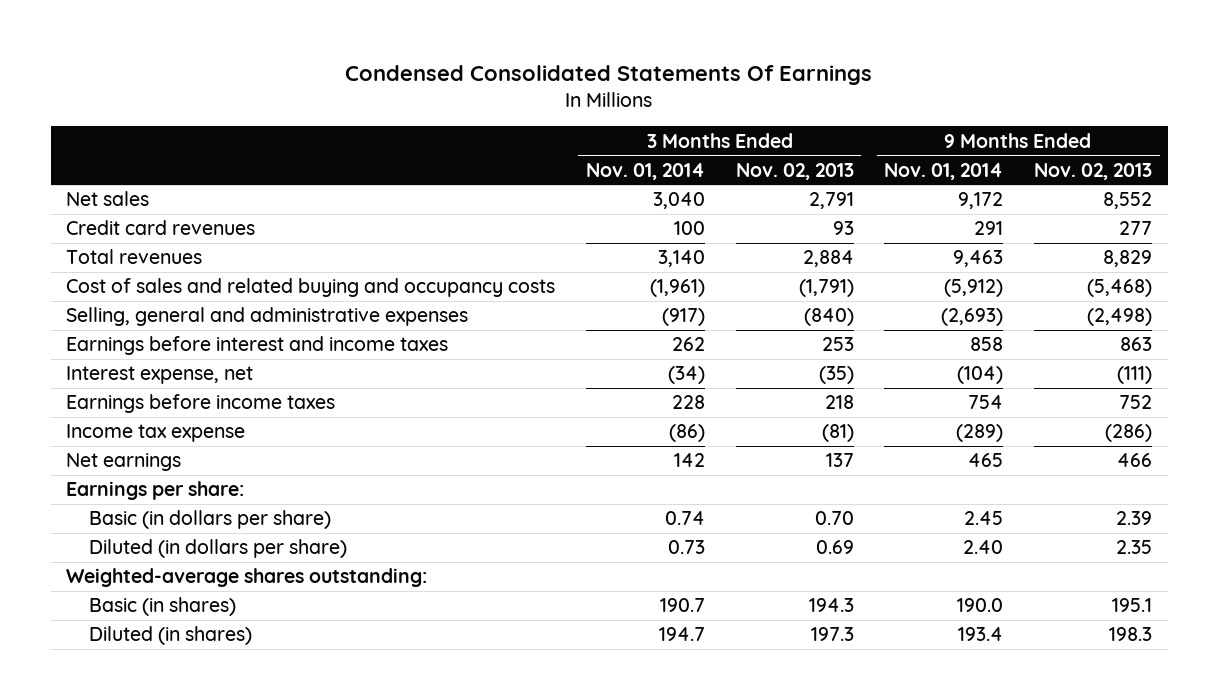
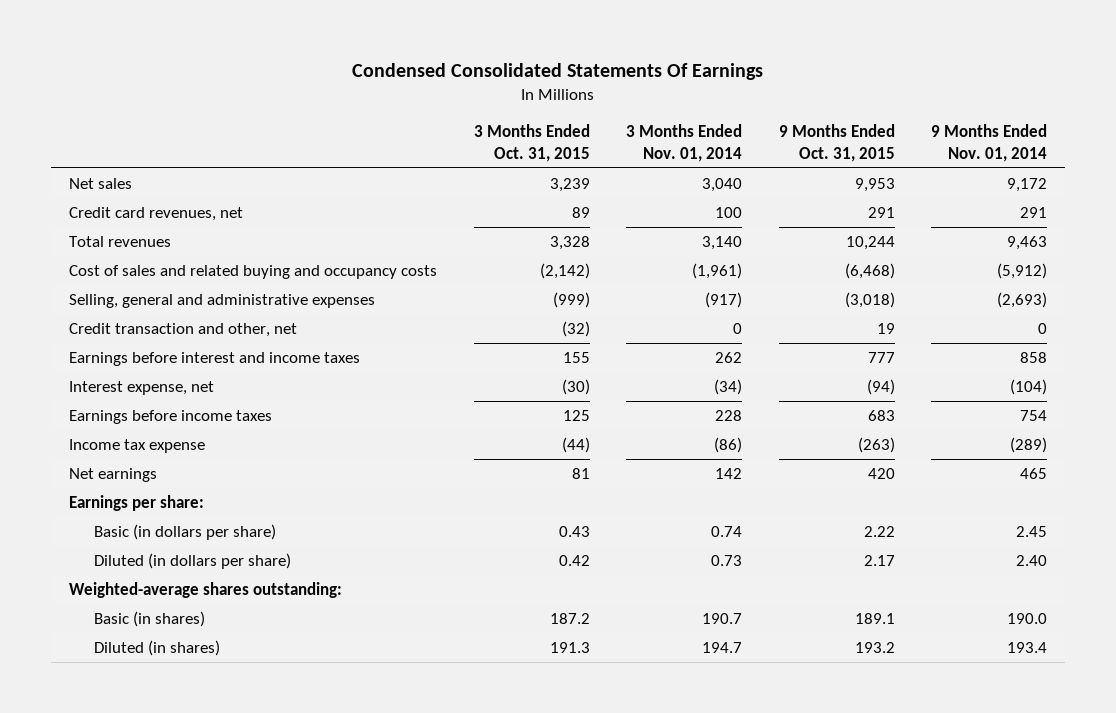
- | 3 Months Ended Nov. 01, 2014 | 3 Months Ended Nov. 02, 2013 | 9 Months Ended Nov. 01, 2014 | 9 Months Ended Nov. 02, 2013
+ | 3 Months Ended Oct. 31, 2015 | 3 Months Ended Nov. 01, 2014 | 9 Months Ended Oct. 31, 2015 | 9 Months Ended Nov. 01, 2014
- Credit card revenues | 100 | 93 | 291 | 277
+ Credit card revenues, net | 89 | 100 | 291 | 291
+ Credit transaction and other, net | (32) | 0 | 19 | 0

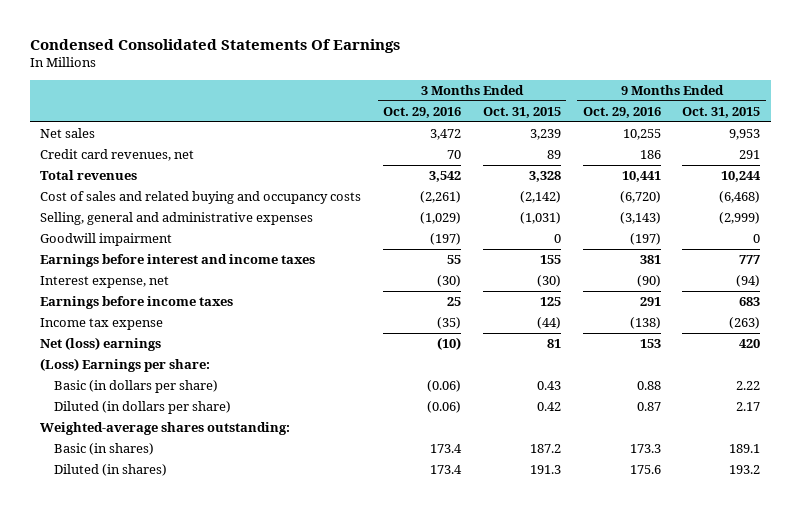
- | 3 Months Ended Oct. 31, 2015 | 3 Months Ended Nov. 01, 2014 | 9 Months Ended Oct. 31, 2015 | 9 Months Ended Nov. 01, 2014
+ | 3 Months Ended Oct. 29, 2016 | 3 Months Ended Oct. 31, 2015 | 9 Months Ended Oct. 29, 2016 | 9 Months Ended Oct. 31, 2015
- Selling, general and administrative expenses | (999) | (917) | (3,018) | (2,693)
- Credit transaction and other, net | (32) | 0 | 19 | 0
+ Selling, general and administrative expenses | (1,029) | (1,031) | (3,143) | (2,999)
+ Goodwill impairment | (197) | 0 | (197) | 0
- Net earnings | 81 | 142 | 420 | 465
- Earnings per share:
+ Net (loss) earnings | (10) | 81 | 153 | 420
+ (Loss) Earnings per share:

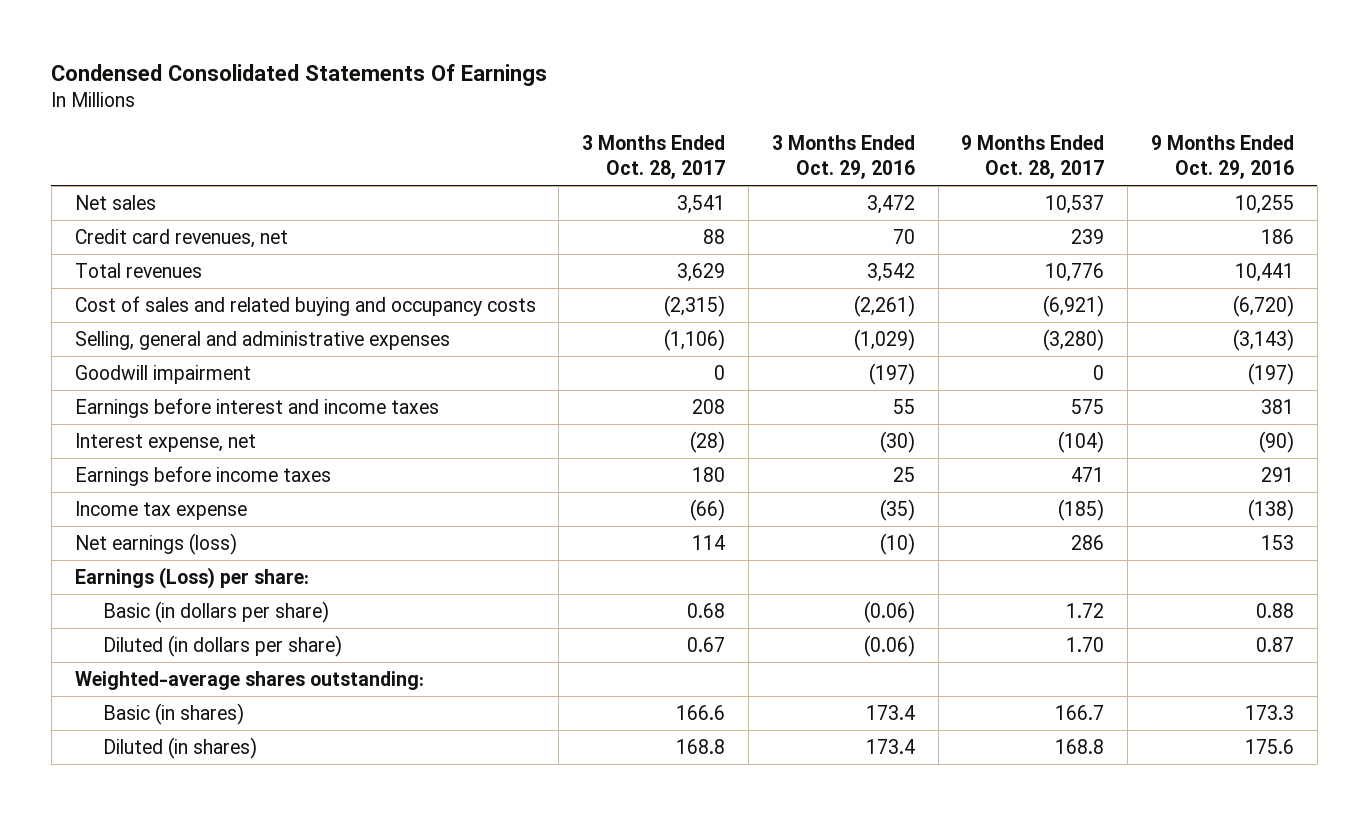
- | 3 Months Ended Oct. 29, 2016 | 3 Months Ended Oct. 31, 2015 | 9 Months Ended Oct. 29, 2016 | 9 Months Ended Oct. 31, 2015
+ | 3 Months Ended Oct. 28, 2017 | 3 Months Ended Oct. 29, 2016 | 9 Months Ended Oct. 28, 2017 | 9 Months Ended Oct. 29, 2016
- Net (loss) earnings | (10) | 81 | 153 | 420
- (Loss) Earnings per share:
+ Net earnings (loss) | 114 | (10) | 286 | 153
+ Earnings (Loss) per share:

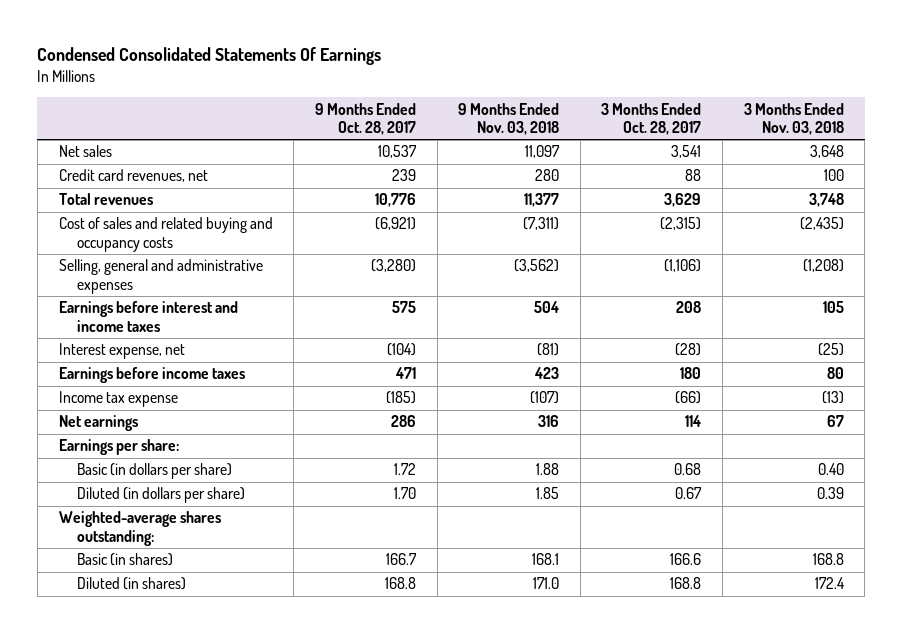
- | 3 Months Ended Oct. 28, 2017 | 3 Months Ended Oct. 29, 2016 | 9 Months Ended Oct. 28, 2017 | 9 Months Ended Oct. 29, 2016
+ | 9 Months Ended Oct. 28, 2017 | 9 Months Ended Nov. 03, 2018 | 3 Months Ended Oct. 28, 2017 | 3 Months Ended Nov. 03, 2018
- Goodwill impairment | 0 | (197) | 0 | (197)
- Net earnings (loss) | 114 | (10) | 286 | 153
- Earnings (Loss) per share:
+ Net earnings | 286 | 316 | 114 | 67
+ Earnings per share:

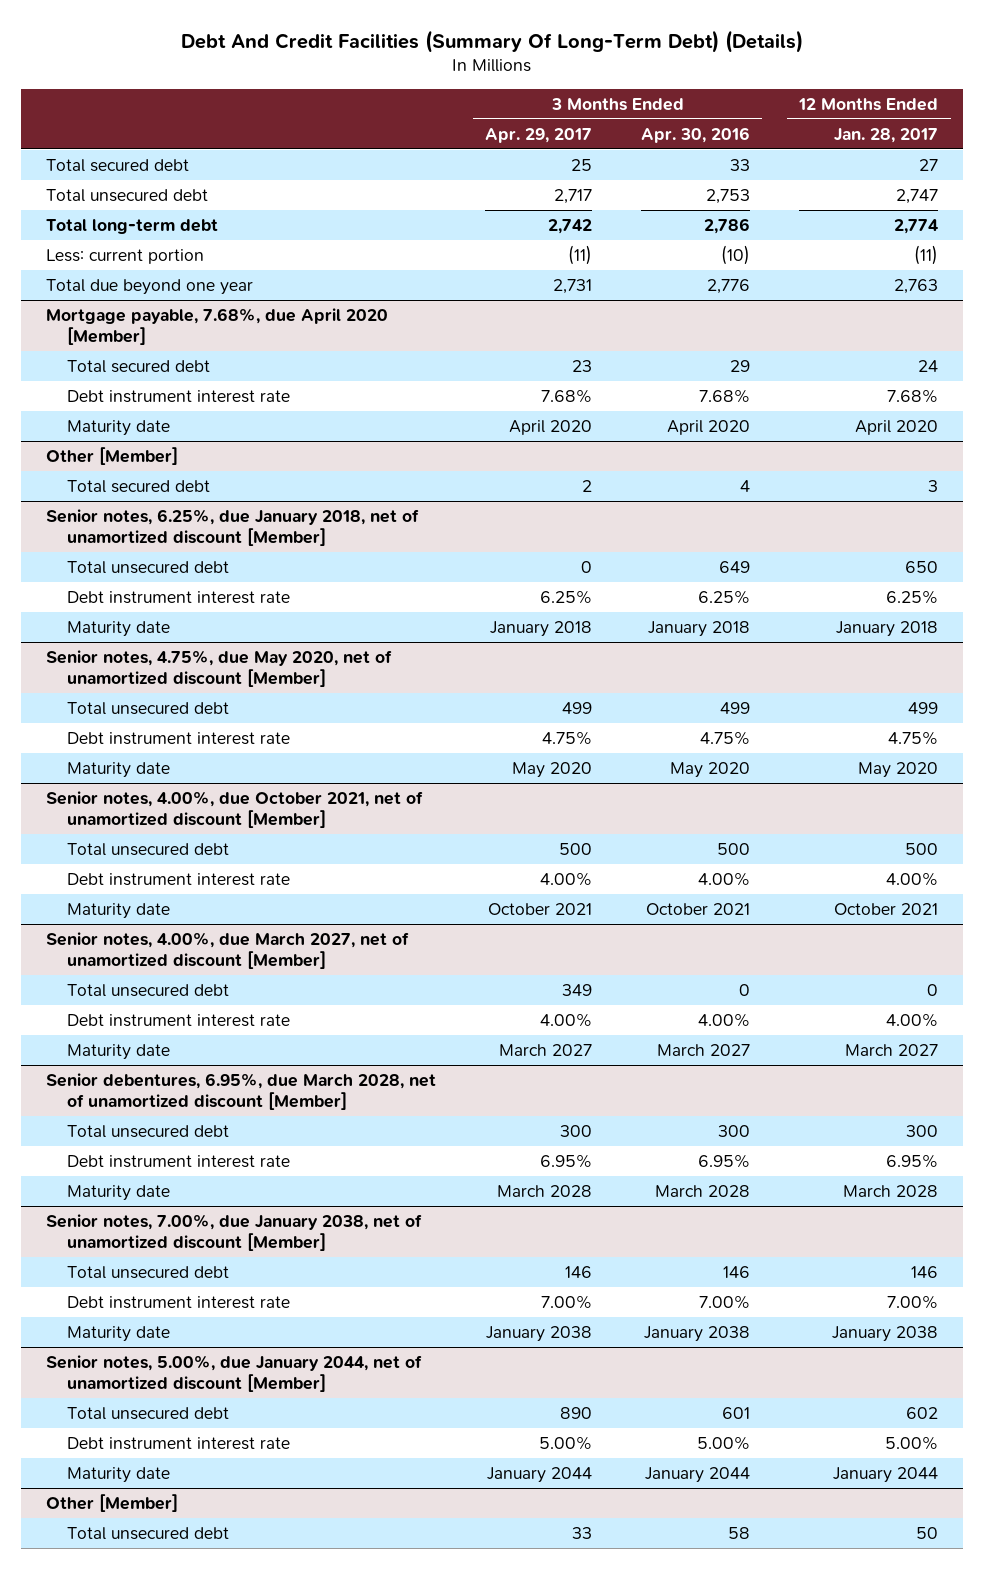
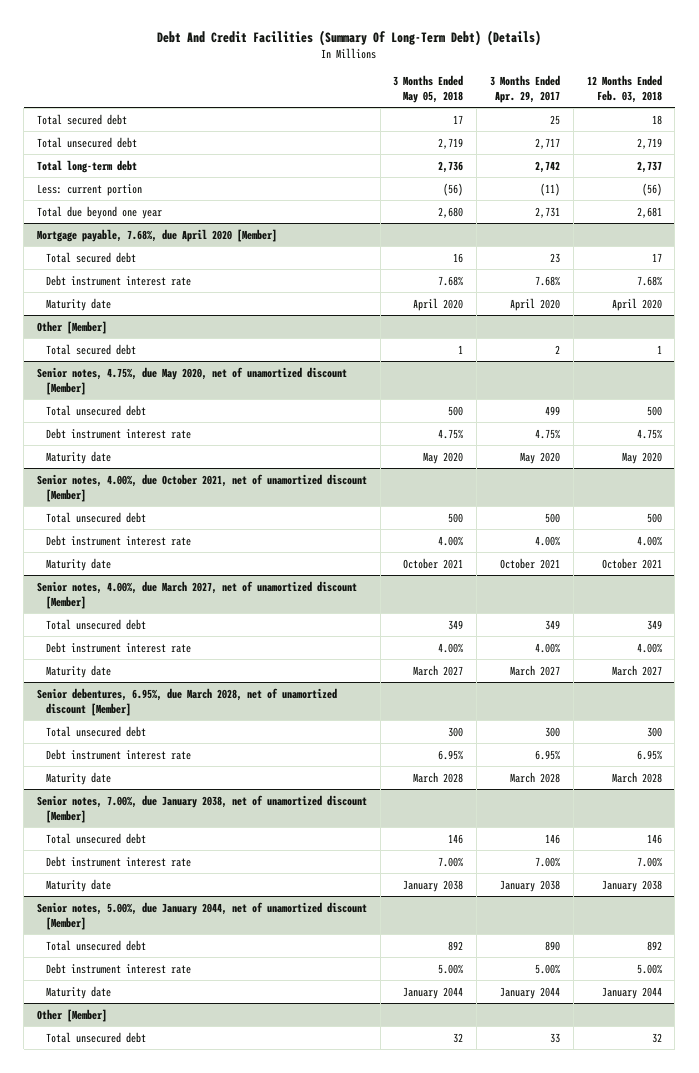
- | 3 Months Ended Apr. 29, 2017 | 3 Months Ended Apr. 30, 2016 | 12 Months Ended Jan. 28, 2017
+ | 3 Months Ended May 05, 2018 | 3 Months Ended Apr. 29, 2017 | 12 Months Ended Feb. 03, 2018
- Senior notes, 6.25%, due January 2018, net of unamortized discount [Member]
- Total unsecured debt | 0 | 649 | 650
- Debt instrument interest rate | 6.25% | 6.25% | 6.25%
- Maturity date | January 2018 | January 2018 | January 2018

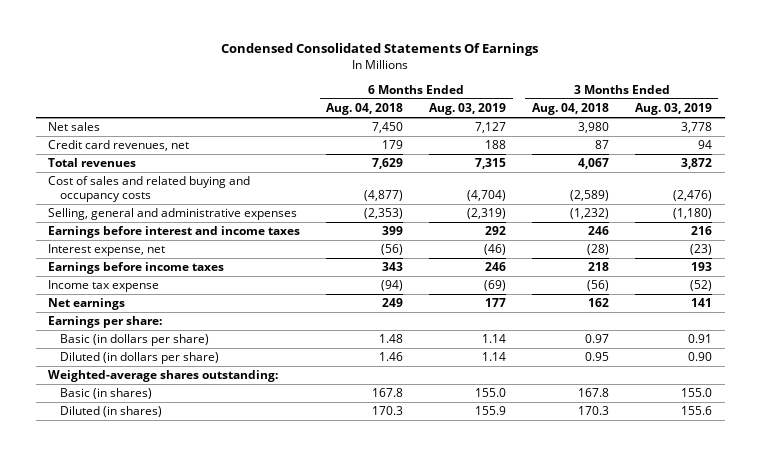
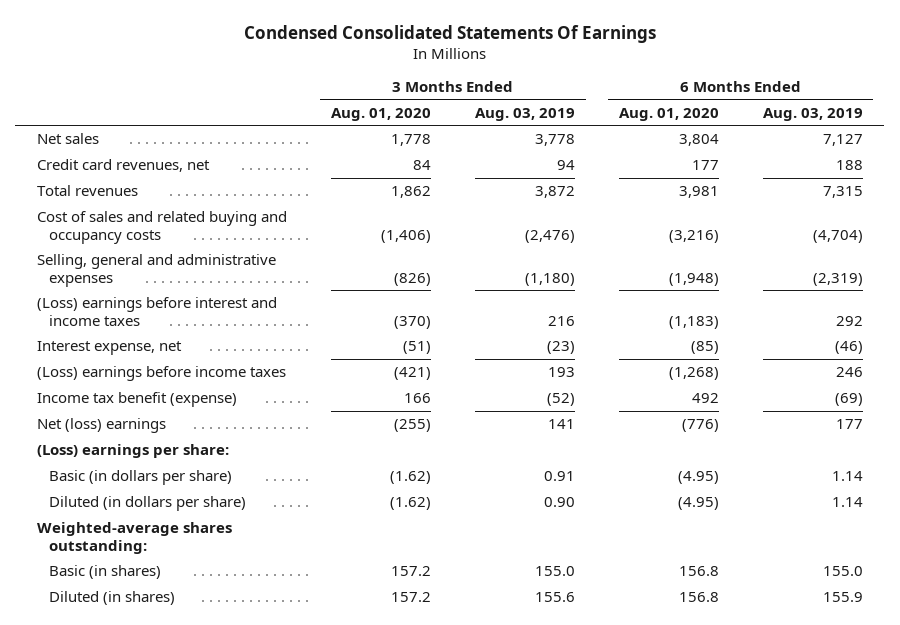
- | 6 Months Ended Aug. 04, 2018 | 6 Months Ended Aug. 03, 2019 | 3 Months Ended Aug. 04, 2018 | 3 Months Ended Aug. 03, 2019
+ | 3 Months Ended Aug. 01, 2020 | 3 Months Ended Aug. 03, 2019 | 6 Months Ended Aug. 01, 2020 | 6 Months Ended Aug. 03, 2019
- Earnings before interest and income taxes | 399 | 292 | 246 | 216
+ (Loss) earnings before interest and income taxes | (370) | 216 | (1,183) | 292
- Earnings before income taxes | 343 | 246 | 218 | 193
- Income tax expense | (94) | (69) | (56) | (52)
- Net earnings | 249 | 177 | 162 | 141
- Earnings per share:
+ (Loss) earnings before income taxes | (421) | 193 | (1,268) | 246
+ Income tax benefit (expense) | 166 | (52) | 492 | (69)
+ Net (loss) earnings | (255) | 141 | (776) | 177
+ (Loss) earnings per share:

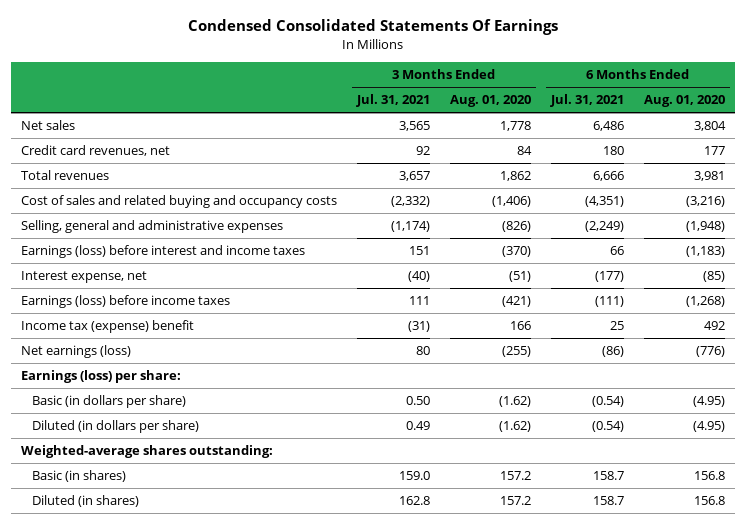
- | 3 Months Ended Aug. 01, 2020 | 3 Months Ended Aug. 03, 2019 | 6 Months Ended Aug. 01, 2020 | 6 Months Ended Aug. 03, 2019
+ | 3 Months Ended Jul. 31, 2021 | 3 Months Ended Aug. 01, 2020 | 6 Months Ended Jul. 31, 2021 | 6 Months Ended Aug. 01, 2020
- (Loss) earnings before interest and income taxes | (370) | 216 | (1,183) | 292
+ Earnings (loss) before interest and income taxes | 151 | (370) | 66 | (1,183)
- (Loss) earnings before income taxes | (421) | 193 | (1,268) | 246
- Income tax benefit (expense) | 166 | (52) | 492 | (69)
- Net (loss) earnings | (255) | 141 | (776) | 177
- (Loss) earnings per share:
+ Earnings (loss) before income taxes | 111 | (421) | (111) | (1,268)
+ Income tax (expense) benefit | (31) | 166 | 25 | 492
+ Net earnings (loss) | 80 | (255) | (86) | (776)
+ Earnings (loss) per share:

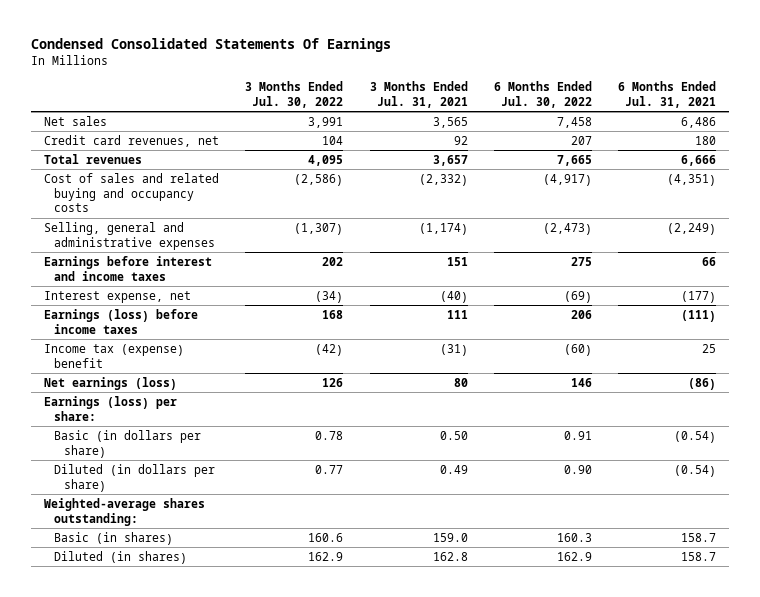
- | 3 Months Ended Jul. 31, 2021 | 3 Months Ended Aug. 01, 2020 | 6 Months Ended Jul. 31, 2021 | 6 Months Ended Aug. 01, 2020
+ | 3 Months Ended Jul. 30, 2022 | 3 Months Ended Jul. 31, 2021 | 6 Months Ended Jul. 30, 2022 | 6 Months Ended Jul. 31, 2021
- Earnings (loss) before interest and income taxes | 151 | (370) | 66 | (1,183)
+ Earnings before interest and income taxes | 202 | 151 | 275 | 66

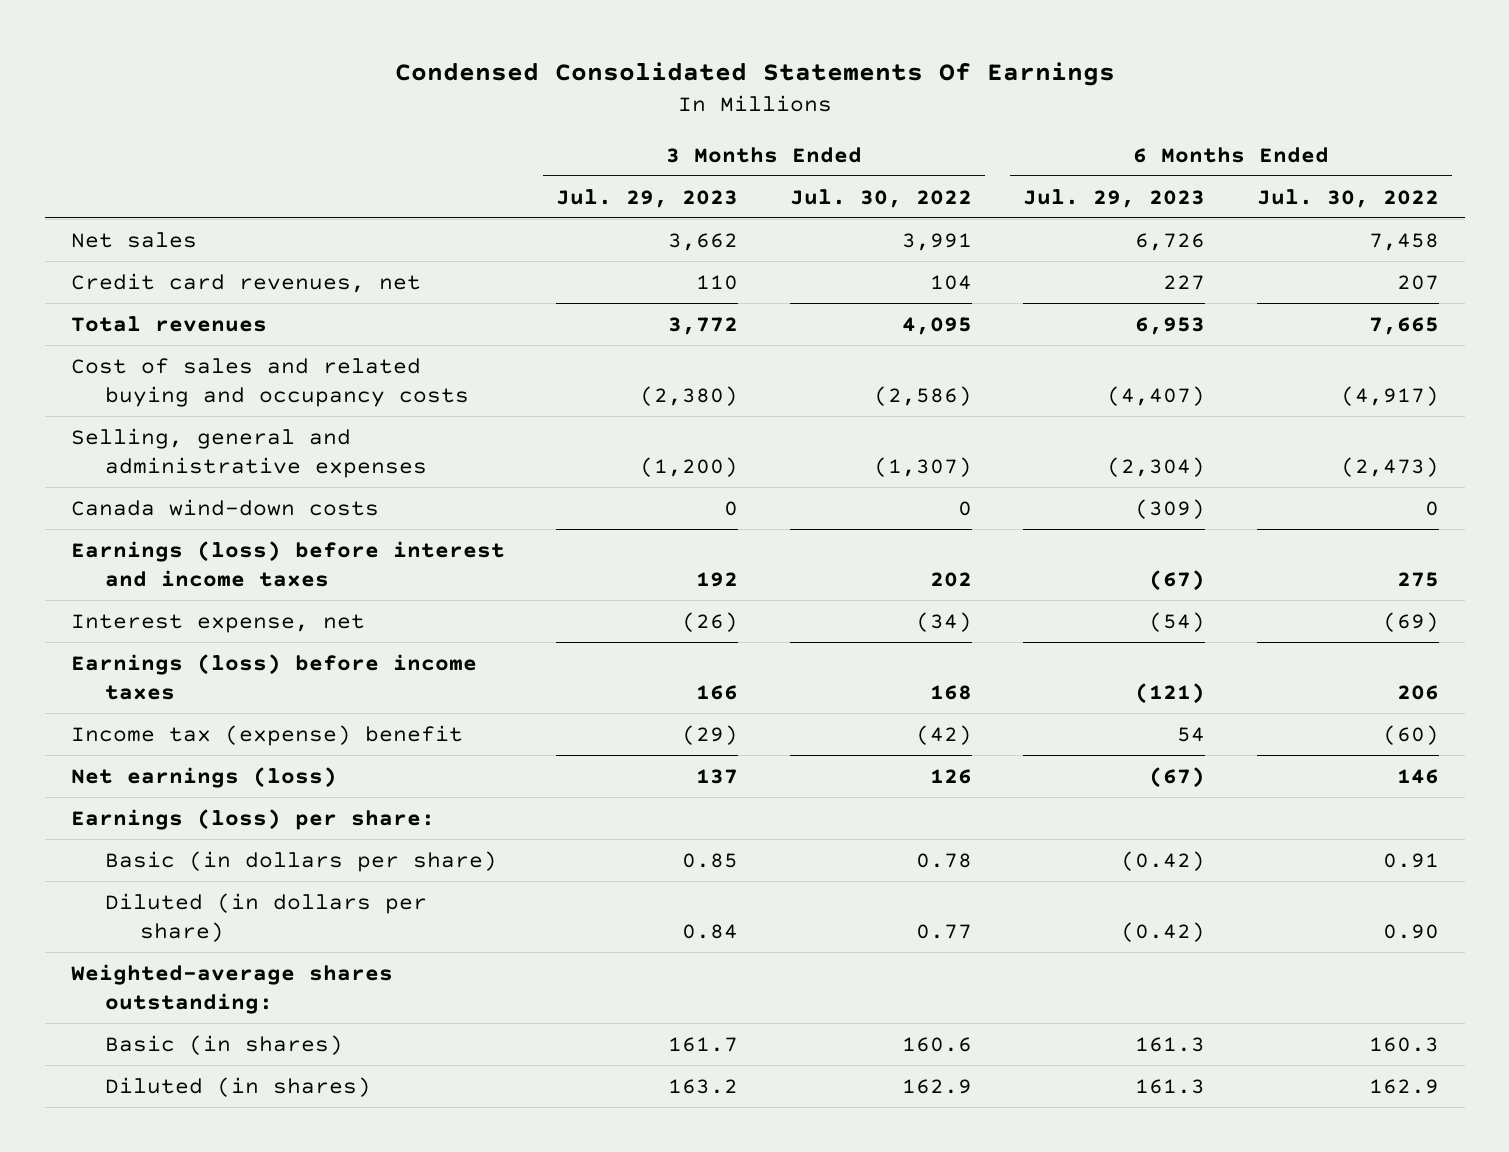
- | 3 Months Ended Jul. 30, 2022 | 3 Months Ended Jul. 31, 2021 | 6 Months Ended Jul. 30, 2022 | 6 Months Ended Jul. 31, 2021
+ | 3 Months Ended Jul. 29, 2023 | 3 Months Ended Jul. 30, 2022 | 6 Months Ended Jul. 29, 2023 | 6 Months Ended Jul. 30, 2022
- Earnings before interest and income taxes | 202 | 151 | 275 | 66
+ Canada wind-down costs | 0 | 0 | (309) | 0
+ Earnings (loss) before interest and income taxes | 192 | 202 | (67) | 275

